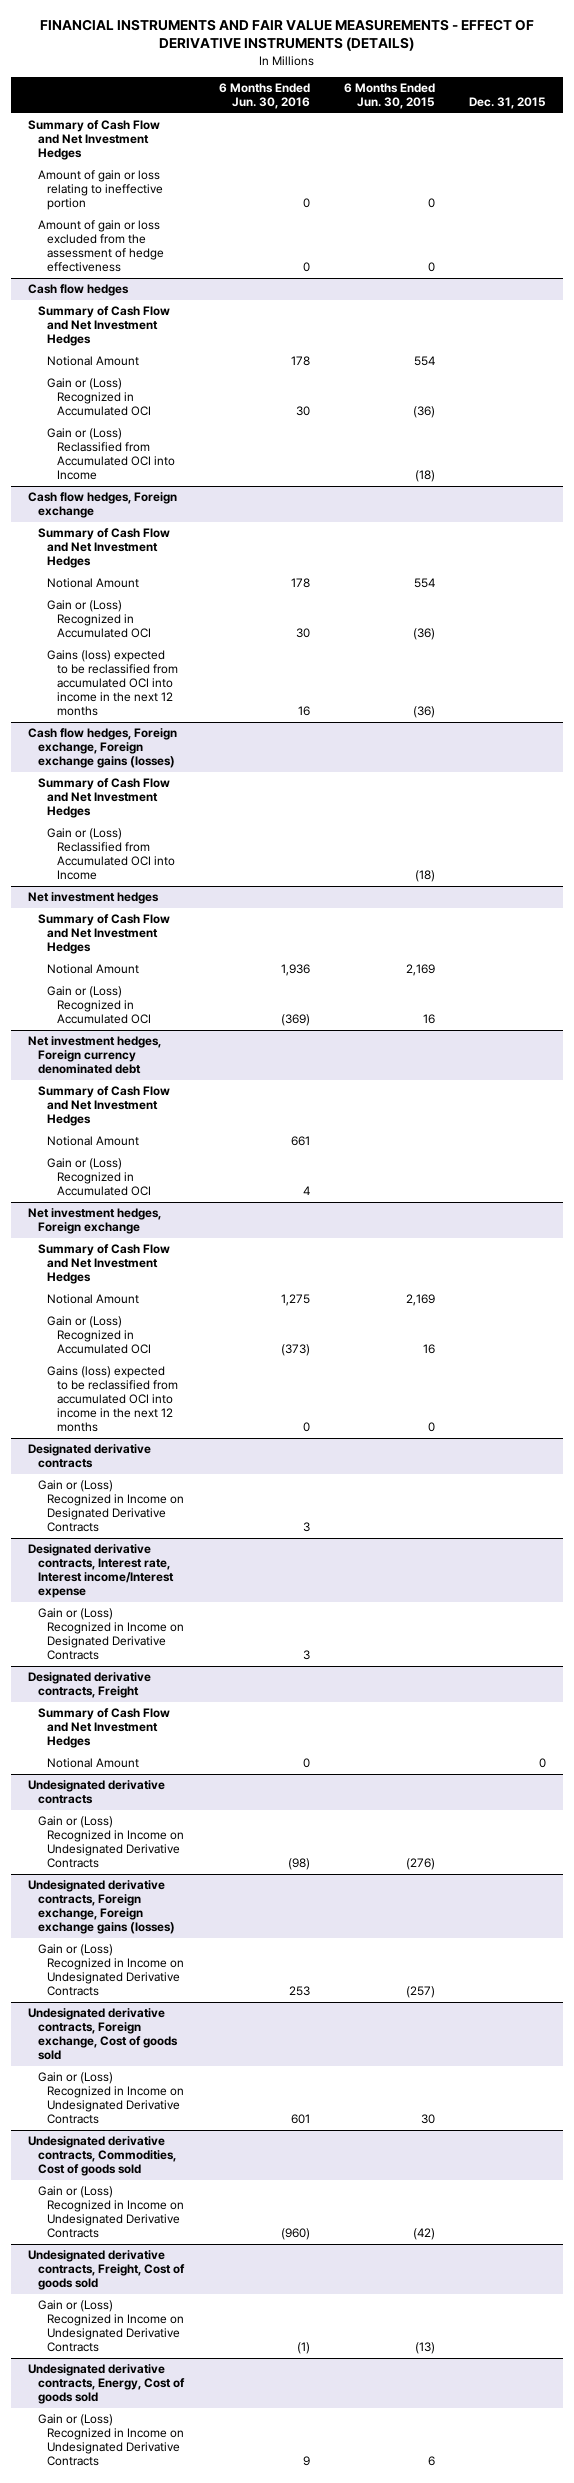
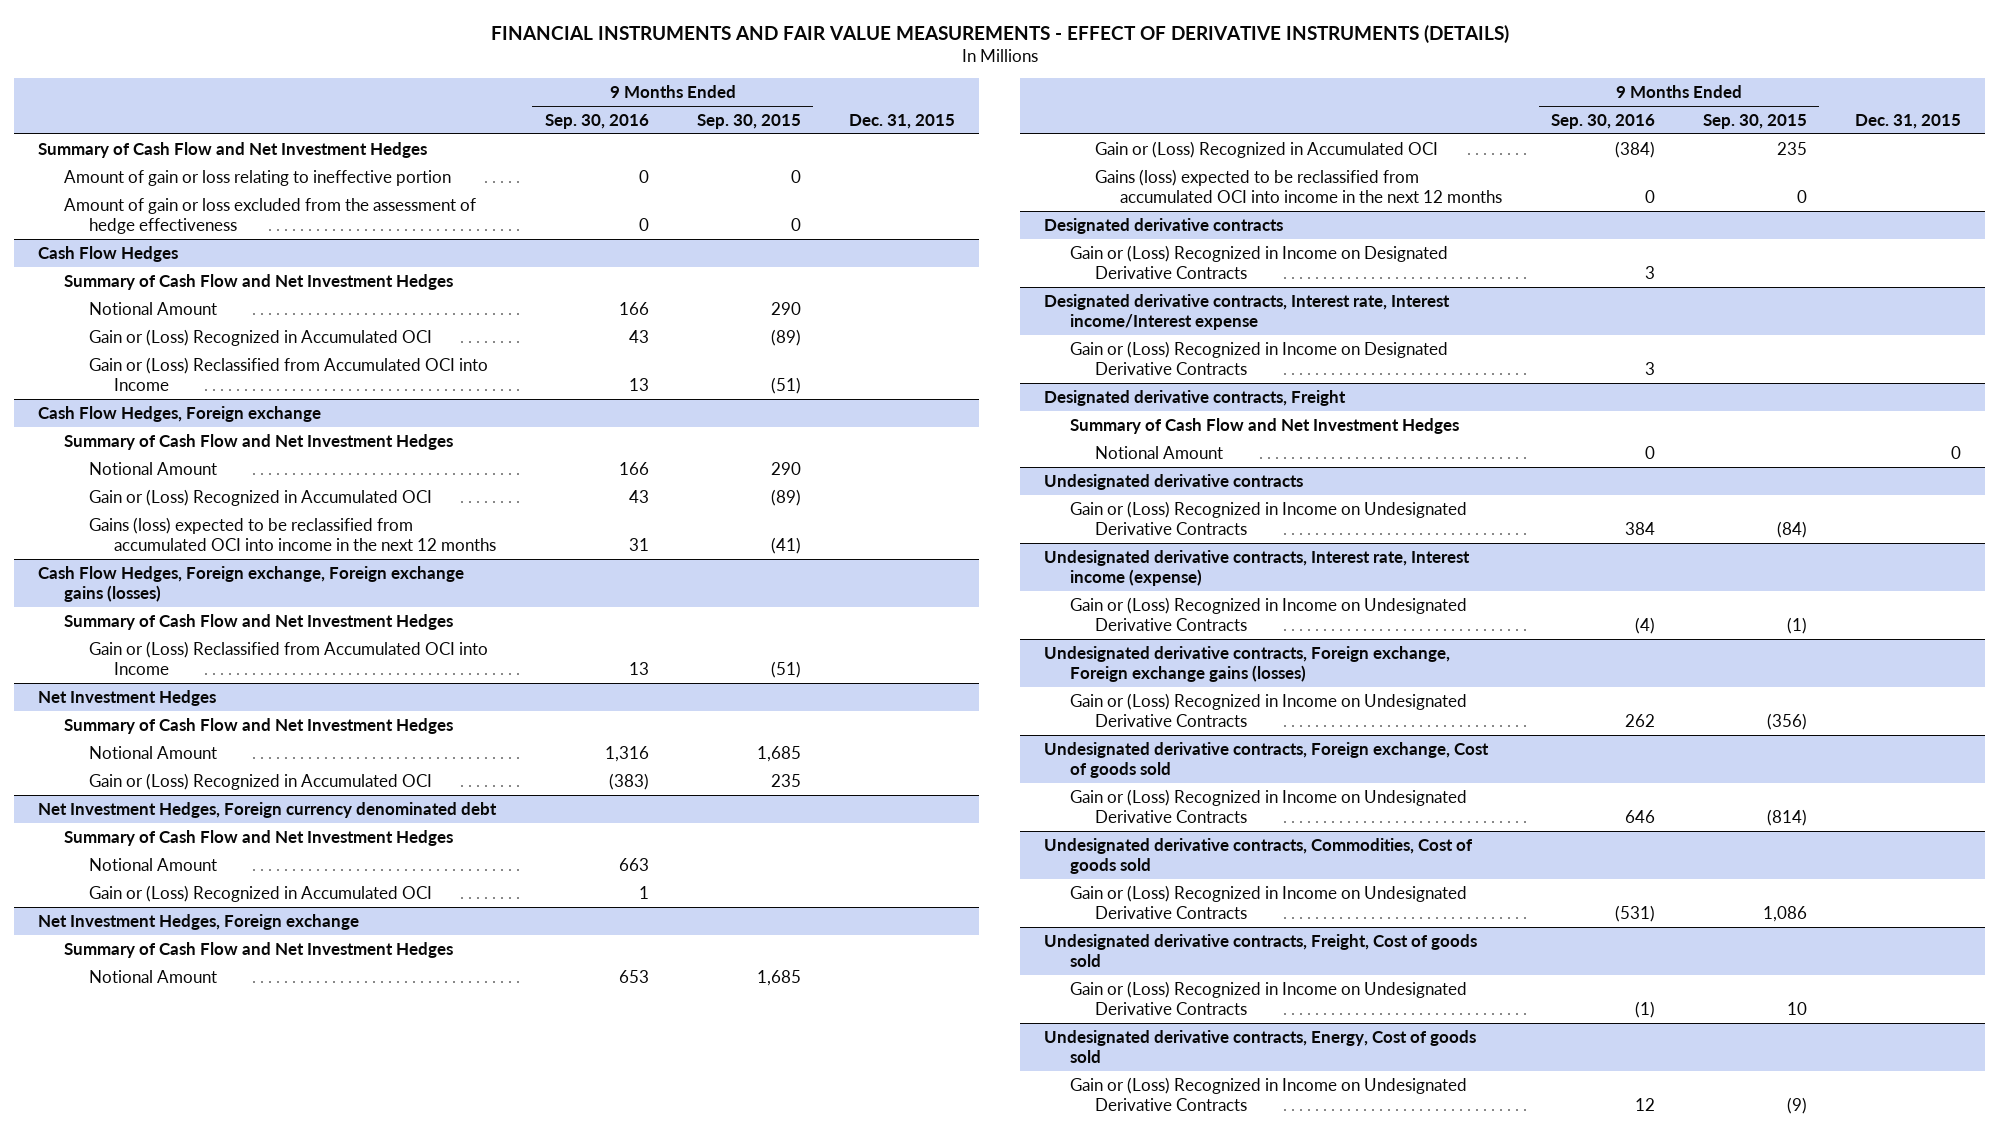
- | 6 Months Ended Jun. 30, 2016 | 6 Months Ended Jun. 30, 2015 | Dec. 31, 2015
+ | 9 Months Ended Sep. 30, 2016 | 9 Months Ended Sep. 30, 2015 | Dec. 31, 2015
- Cash flow hedges
+ Cash Flow Hedges
- Cash flow hedges, Foreign exchange
+ Cash Flow Hedges, Foreign exchange
- Cash flow hedges, Foreign exchange, Foreign exchange gains (losses)
+ Cash Flow Hedges, Foreign exchange, Foreign exchange gains (losses)
- Net investment hedges
+ Net Investment Hedges
- Net investment hedges, Foreign currency denominated debt
+ Net Investment Hedges, Foreign currency denominated debt
- Net investment hedges, Foreign exchange
+ Net Investment Hedges, Foreign exchange
+ Undesignated derivative contracts, Interest rate, Interest income (expense)
+ Gain or (Loss) Recognized in Income on Undesignated Derivative Contracts | (4) | (1) |

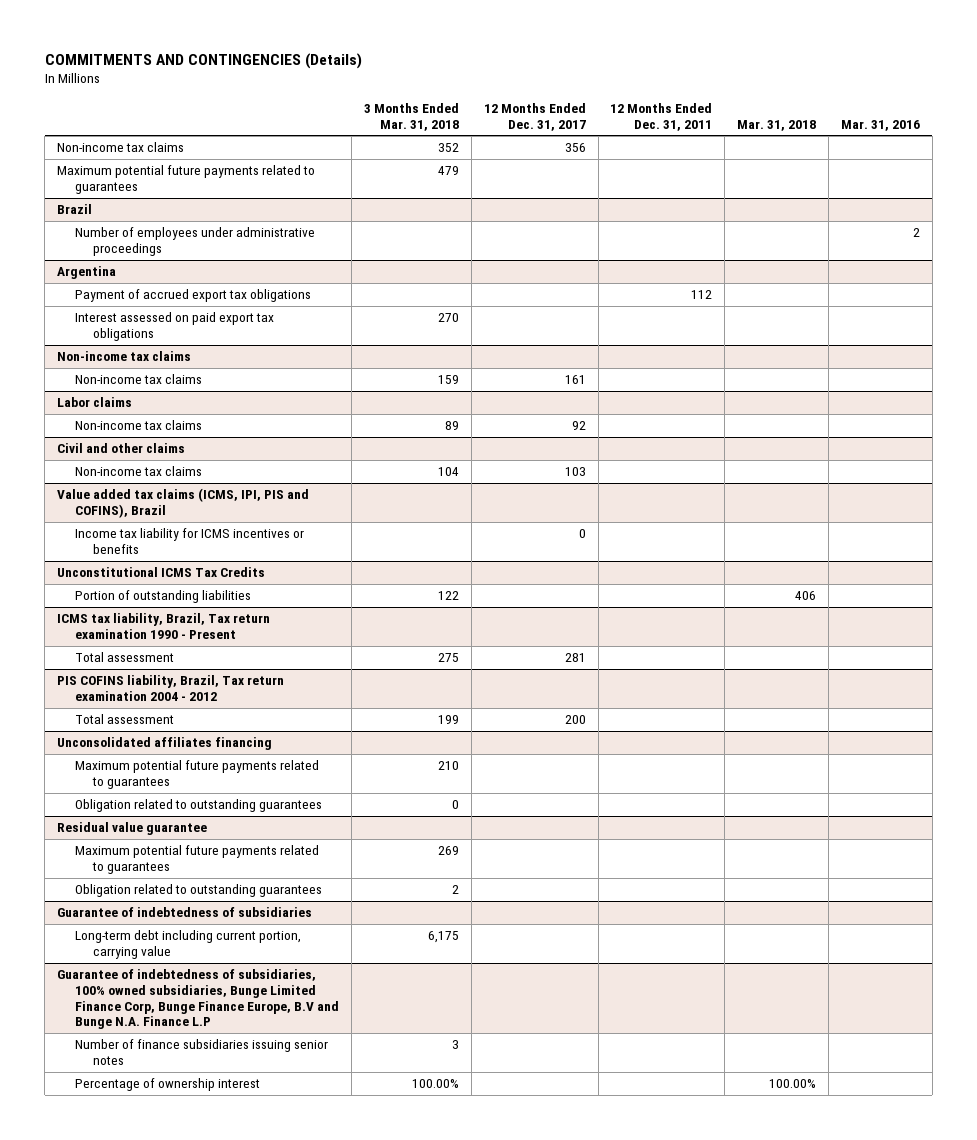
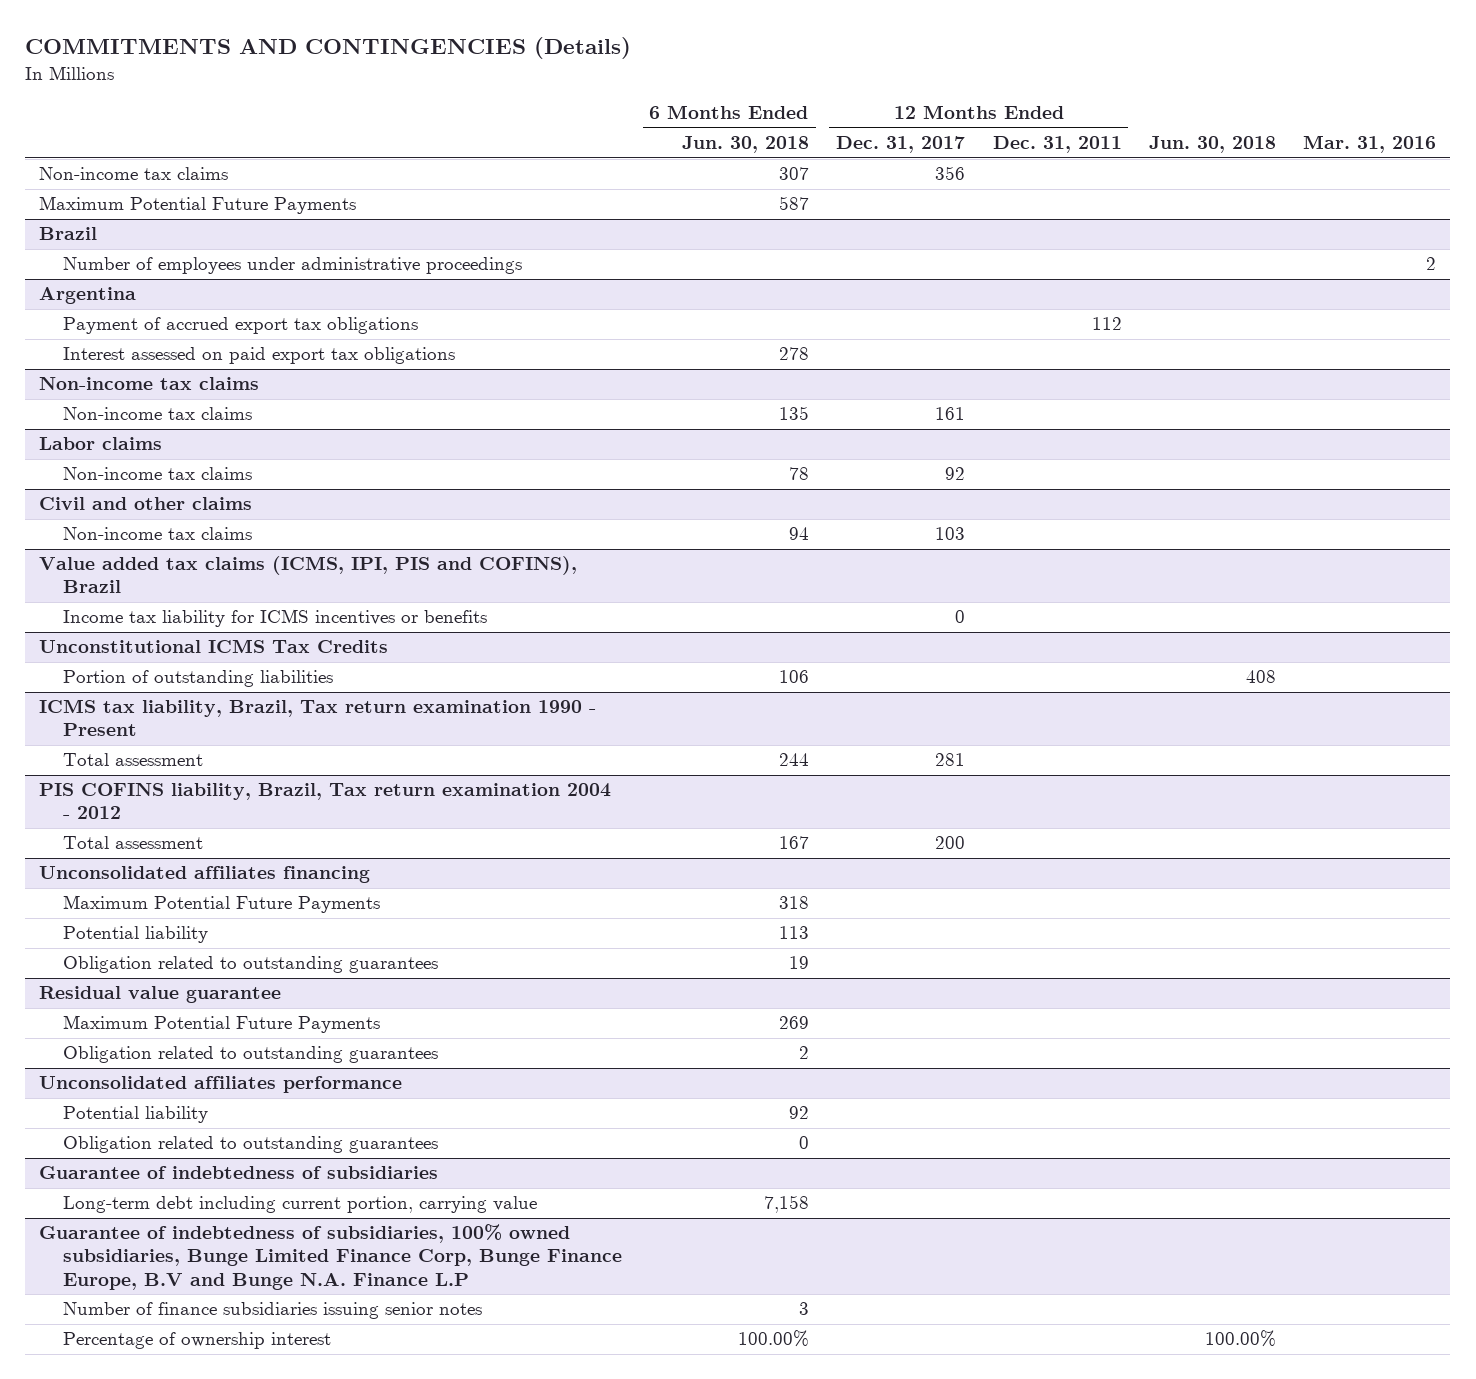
- | 3 Months Ended Mar. 31, 2018 | 12 Months Ended Dec. 31, 2017 | 12 Months Ended Dec. 31, 2011 | Mar. 31, 2018 | Mar. 31, 2016
+ | 6 Months Ended Jun. 30, 2018 | 12 Months Ended Dec. 31, 2017 | 12 Months Ended Dec. 31, 2011 | Jun. 30, 2018 | Mar. 31, 2016
- Maximum potential future payments related to guarantees | 479 | | | |
+ Maximum Potential Future Payments | 587 | | | |
@ Unconsolidated affiliates financing
- Maximum potential future payments related to guarantees | 210 | | | |
+ Maximum Potential Future Payments | 318 | | | |
+ Potential liability | 113 | | | |
@ Residual value guarantee
- Maximum potential future payments related to guarantees | 269 | | | |
+ Maximum Potential Future Payments | 269 | | | |
+ Unconsolidated affiliates performance
+ Potential liability | 92 | | | |
+ Obligation related to outstanding guarantees | 0 | | | |

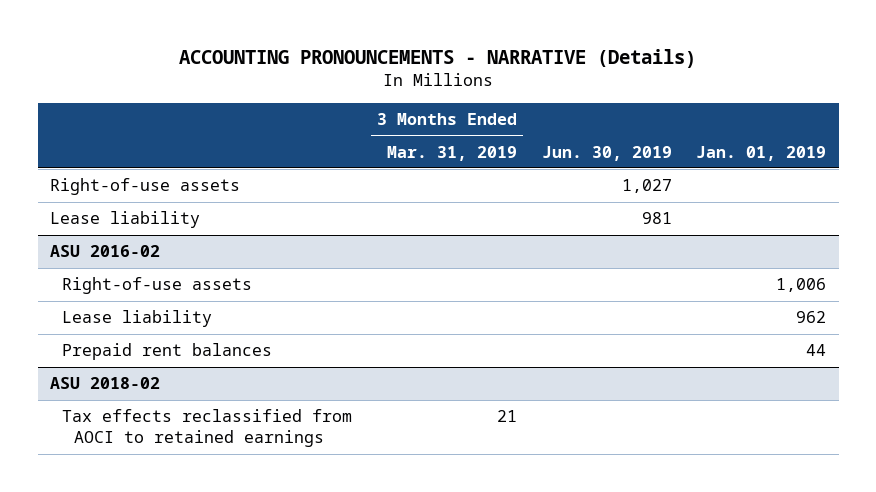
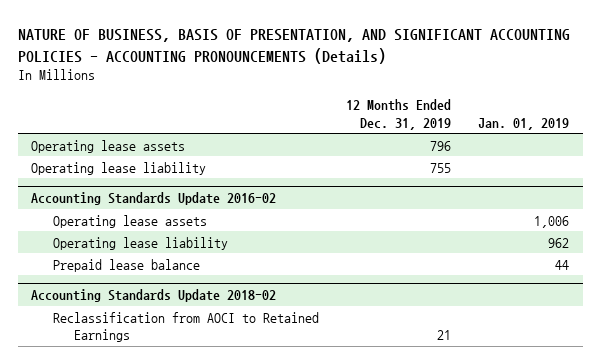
- ACCOUNTING PRONOUNCEMENTS - NARRATIVE (Details)
+ NATURE OF BUSINESS, BASIS OF PRESENTATION, AND SIGNIFICANT ACCOUNTING POLICIES - ACCOUNTING PRONOUNCEMENTS (Details)
- | 3 Months Ended Mar. 31, 2019 | Jun. 30, 2019 | Jan. 01, 2019
+ | 12 Months Ended Dec. 31, 2019 | Jan. 01, 2019
- Right-of-use assets | | 1,027 |
- Lease liability | | 981 |
- ASU 2016-02
- Right-of-use assets | | | 1,006
- Lease liability | | | 962
- Prepaid rent balances | | | 44
- ASU 2018-02
- Tax effects reclassified from AOCI to retained earnings | 21 | |
+ Operating lease assets | 796 |
+ Operating lease liability | 755 |
+ Accounting Standards Update 2016-02
+ Operating lease assets | | 1,006
+ Operating lease liability | | 962
+ Prepaid lease balance | | 44
+ Accounting Standards Update 2018-02
+ Reclassification from AOCI to Retained Earnings | 21 |

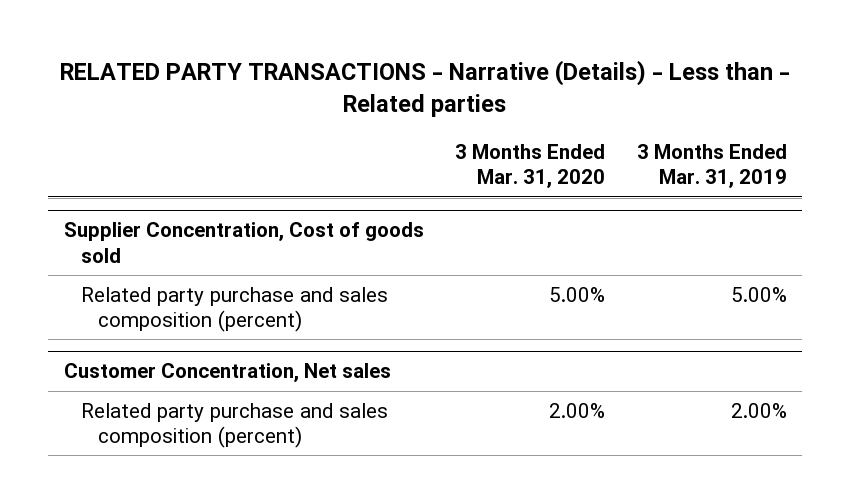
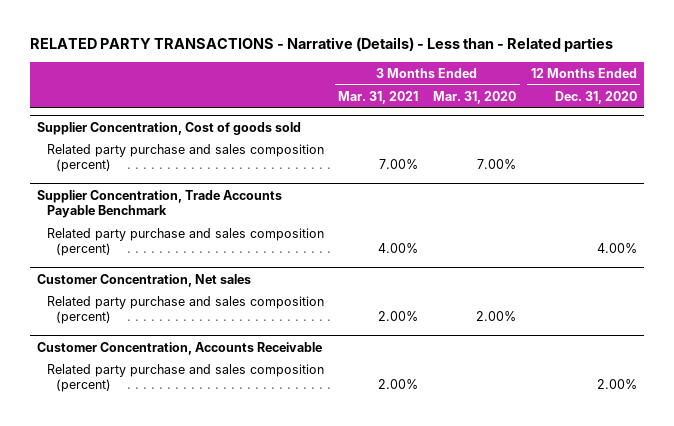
- | 3 Months Ended Mar. 31, 2020 | 3 Months Ended Mar. 31, 2019
+ | 3 Months Ended Mar. 31, 2021 | 3 Months Ended Mar. 31, 2020 | 12 Months Ended Dec. 31, 2020
@ Supplier Concentration, Cost of goods sold
- Related party purchase and sales composition (percent) | 5.00% | 5.00%
+ Related party purchase and sales composition (percent) | 7.00% | 7.00% |
+ Supplier Concentration, Trade Accounts Payable Benchmark
+ Related party purchase and sales composition (percent) | 4.00% | | 4.00%
+ Customer Concentration, Accounts Receivable
+ Related party purchase and sales composition (percent) | 2.00% | | 2.00%

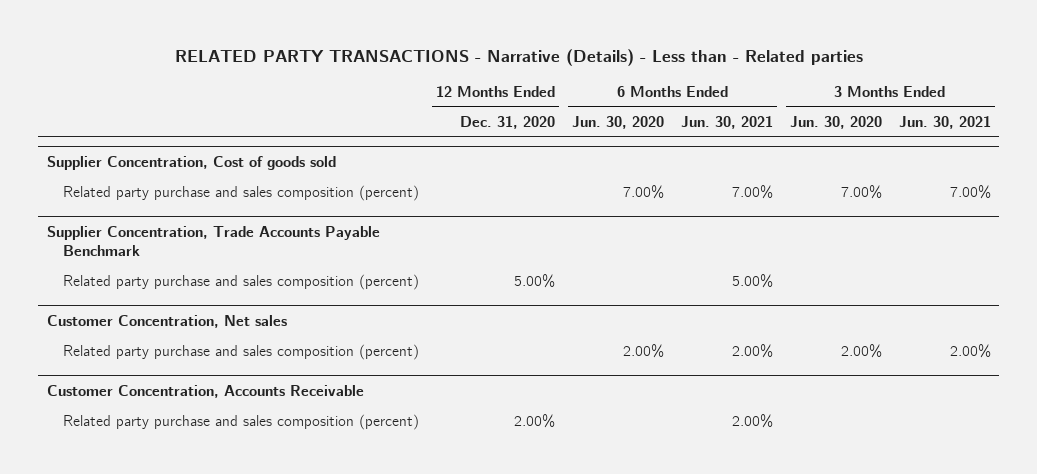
- | 3 Months Ended Mar. 31, 2021 | 3 Months Ended Mar. 31, 2020 | 12 Months Ended Dec. 31, 2020
+ | 12 Months Ended Dec. 31, 2020 | 6 Months Ended Jun. 30, 2020 | 6 Months Ended Jun. 30, 2021 | 3 Months Ended Jun. 30, 2020 | 3 Months Ended Jun. 30, 2021
@ Supplier Concentration, Trade Accounts Payable Benchmark
- Related party purchase and sales composition (percent) | 4.00% | | 4.00%
+ Related party purchase and sales composition (percent) | 5.00% | | 5.00% | |

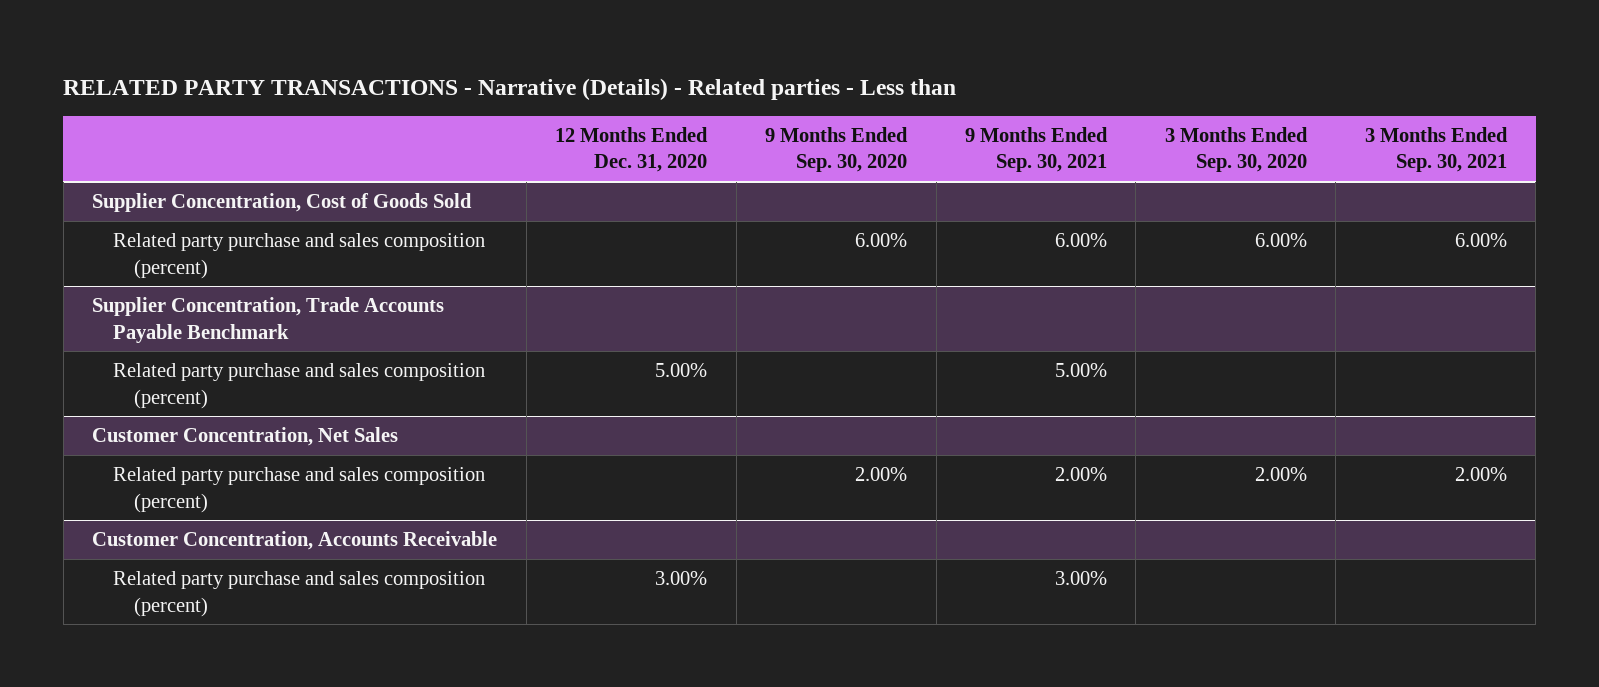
- RELATED PARTY TRANSACTIONS - Narrative (Details) - Less than - Related parties
+ RELATED PARTY TRANSACTIONS - Narrative (Details) - Related parties - Less than
- | 12 Months Ended Dec. 31, 2020 | 6 Months Ended Jun. 30, 2020 | 6 Months Ended Jun. 30, 2021 | 3 Months Ended Jun. 30, 2020 | 3 Months Ended Jun. 30, 2021
+ | 12 Months Ended Dec. 31, 2020 | 9 Months Ended Sep. 30, 2020 | 9 Months Ended Sep. 30, 2021 | 3 Months Ended Sep. 30, 2020 | 3 Months Ended Sep. 30, 2021
- Supplier Concentration, Cost of goods sold
+ Supplier Concentration, Cost of Goods Sold
- Customer Concentration, Net sales
+ Customer Concentration, Net Sales
@ Customer Concentration, Accounts Receivable
- Related party purchase and sales composition (percent) | 2.00% | | 2.00% | |
+ Related party purchase and sales composition (percent) | 3.00% | | 3.00% | |

